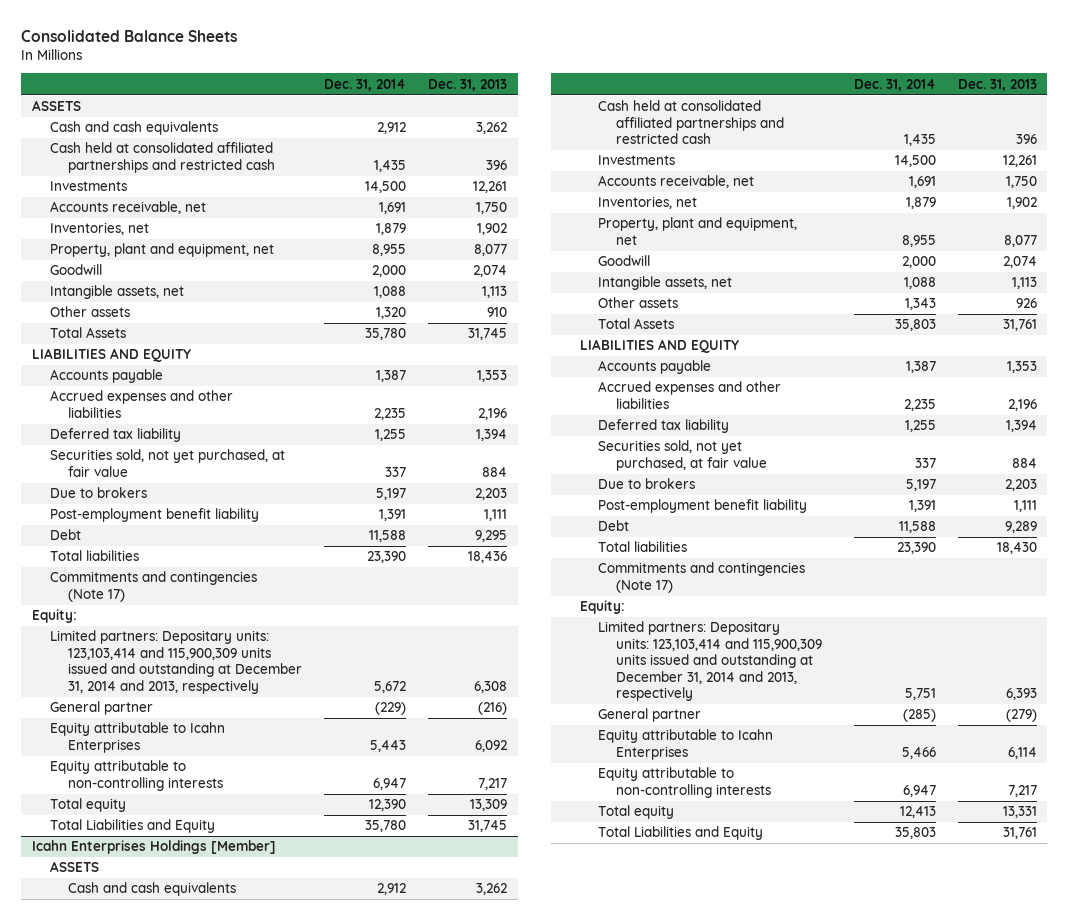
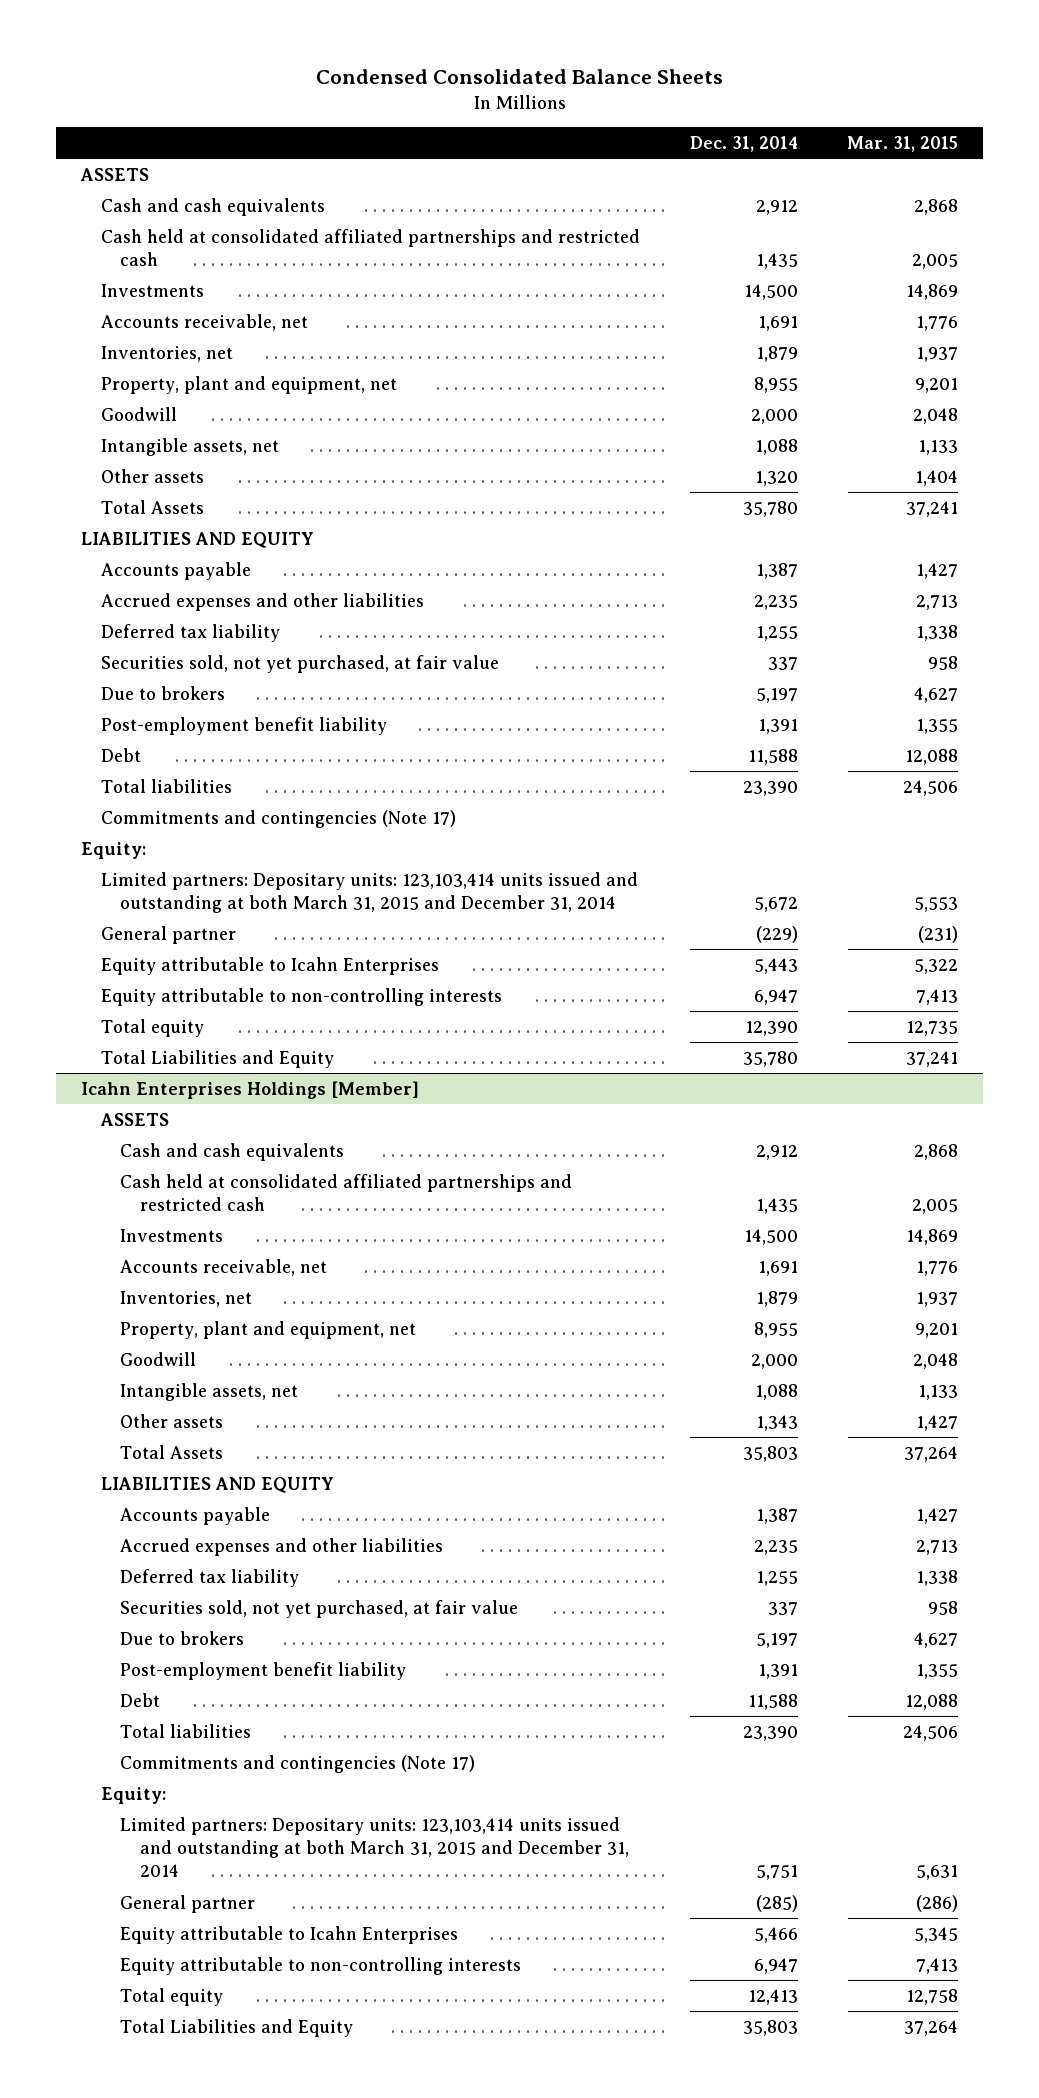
- Consolidated Balance Sheets
+ Condensed Consolidated Balance Sheets
- | Dec. 31, 2014 | Dec. 31, 2013
+ | Dec. 31, 2014 | Mar. 31, 2015
- Limited partners: Depositary units: 123,103,414 and 115,900,309 units issued and outstanding at December 31, 2014 and 2013, respectively | 5,672 | 6,308
+ Limited partners: Depositary units: 123,103,414 units issued and outstanding at both March 31, 2015 and December 31, 2014 | 5,672 | 5,553
@ Icahn Enterprises Holdings [Member]
- Limited partners: Depositary units: 123,103,414 and 115,900,309 units issued and outstanding at December 31, 2014 and 2013, respectively | 5,751 | 6,393
+ Limited partners: Depositary units: 123,103,414 units issued and outstanding at both March 31, 2015 and December 31, 2014 | 5,751 | 5,631

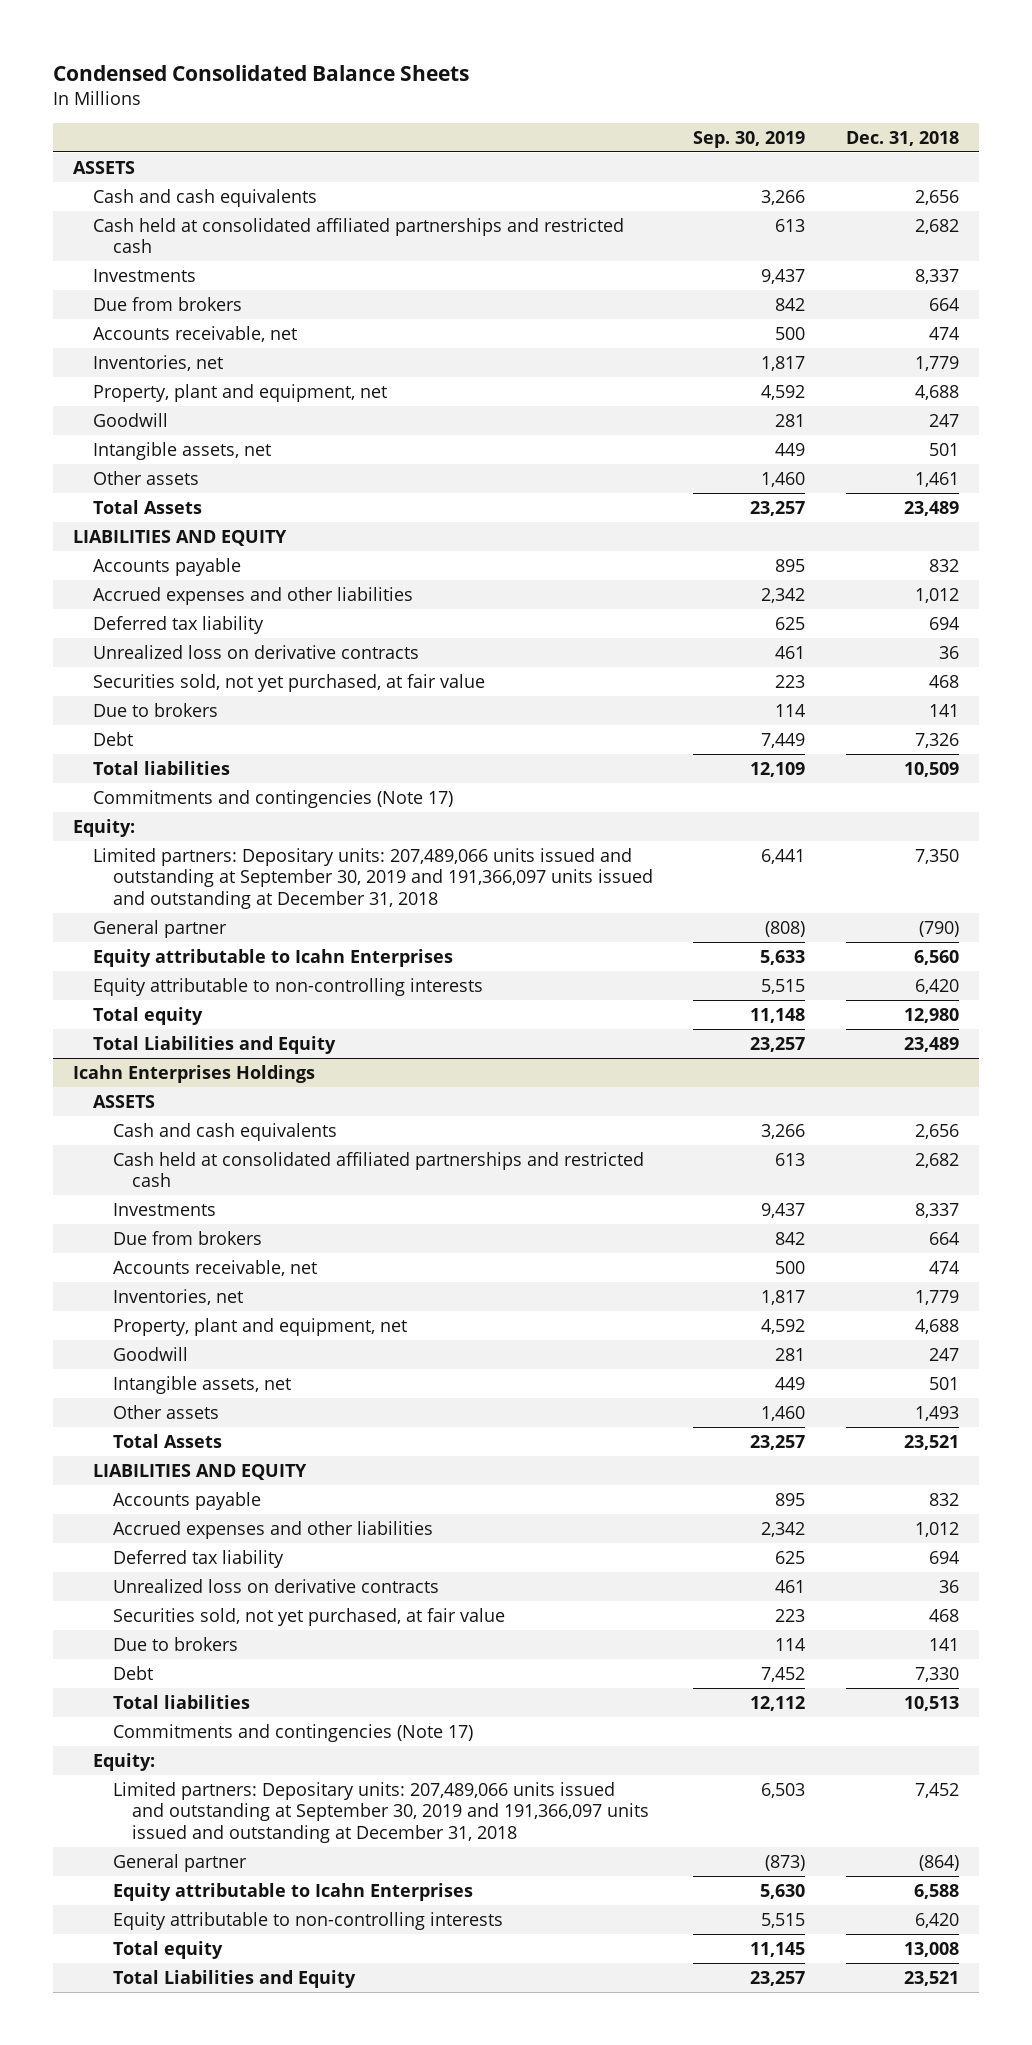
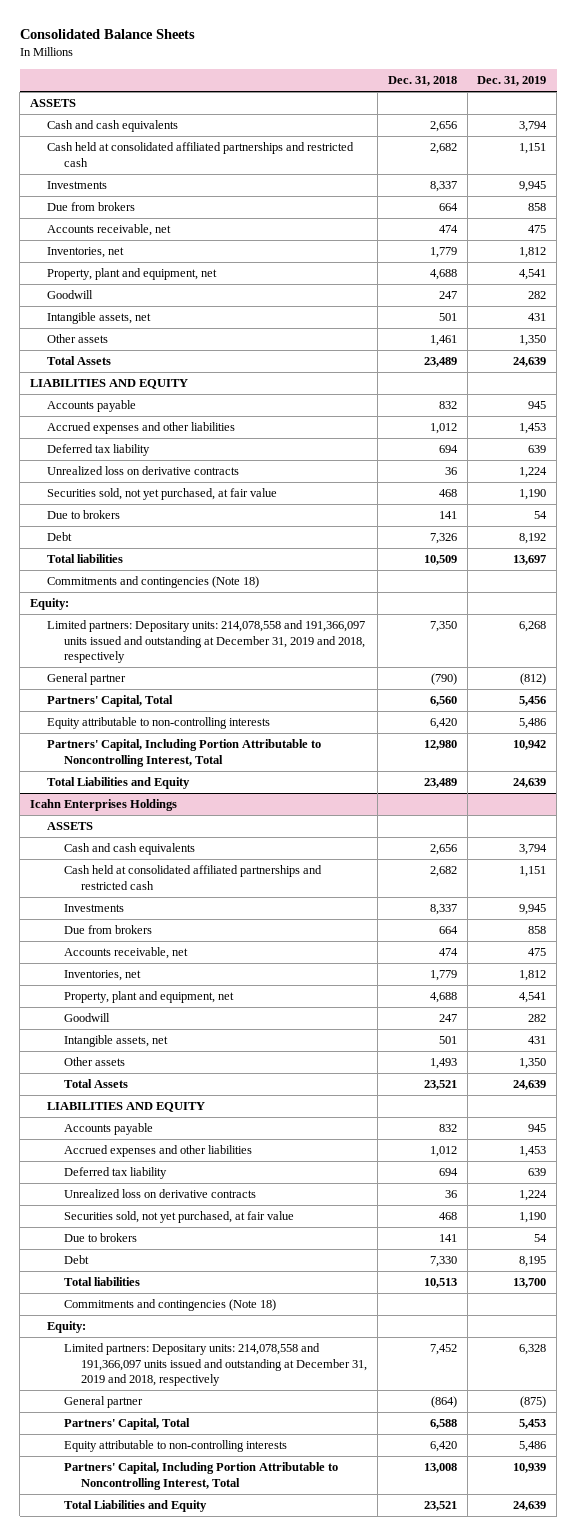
- Condensed Consolidated Balance Sheets
+ Consolidated Balance Sheets
- | Sep. 30, 2019 | Dec. 31, 2018
+ | Dec. 31, 2018 | Dec. 31, 2019
- Commitments and contingencies (Note 17)
+ Commitments and contingencies (Note 18)
- Limited partners: Depositary units: 207,489,066 units issued and outstanding at September 30, 2019 and 191,366,097 units issued and outstanding at December 31, 2018 | 6,441 | 7,350
+ Limited partners: Depositary units: 214,078,558 and 191,366,097 units issued and outstanding at December 31, 2019 and 2018, respectively | 7,350 | 6,268
- Equity attributable to Icahn Enterprises | 5,633 | 6,560
+ Partners' Capital, Total | 6,560 | 5,456
- Total equity | 11,148 | 12,980
+ Partners' Capital, Including Portion Attributable to Noncontrolling Interest, Total | 12,980 | 10,942
@ Icahn Enterprises Holdings
- Commitments and contingencies (Note 17)
+ Commitments and contingencies (Note 18)
- Limited partners: Depositary units: 207,489,066 units issued and outstanding at September 30, 2019 and 191,366,097 units issued and outstanding at December 31, 2018 | 6,503 | 7,452
+ Limited partners: Depositary units: 214,078,558 and 191,366,097 units issued and outstanding at December 31, 2019 and 2018, respectively | 7,452 | 6,328
- Equity attributable to Icahn Enterprises | 5,630 | 6,588
+ Partners' Capital, Total | 6,588 | 5,453
- Total equity | 11,145 | 13,008
+ Partners' Capital, Including Portion Attributable to Noncontrolling Interest, Total | 13,008 | 10,939

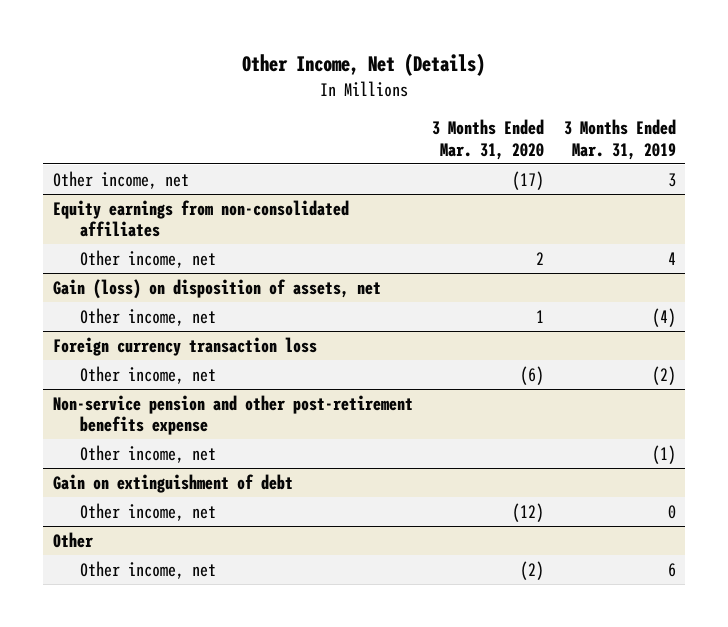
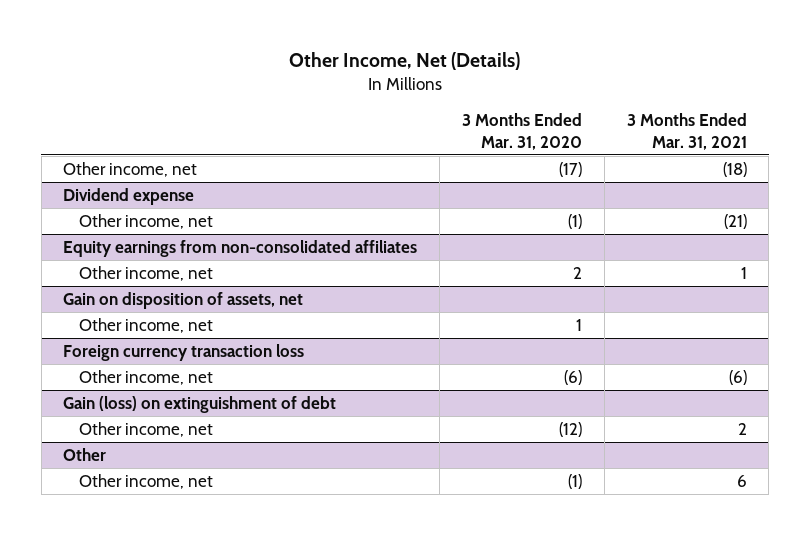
- | 3 Months Ended Mar. 31, 2020 | 3 Months Ended Mar. 31, 2019
+ | 3 Months Ended Mar. 31, 2020 | 3 Months Ended Mar. 31, 2021
+ Dividend expense
+ Other income, net | (1) | (21)
- Gain (loss) on disposition of assets, net
+ Gain on disposition of assets, net
- Non-service pension and other post-retirement benefits expense
- Other income, net | | (1)
- Gain on extinguishment of debt
+ Gain (loss) on extinguishment of debt
@ Other
- Other income, net | (2) | 6
+ Other income, net | (1) | 6

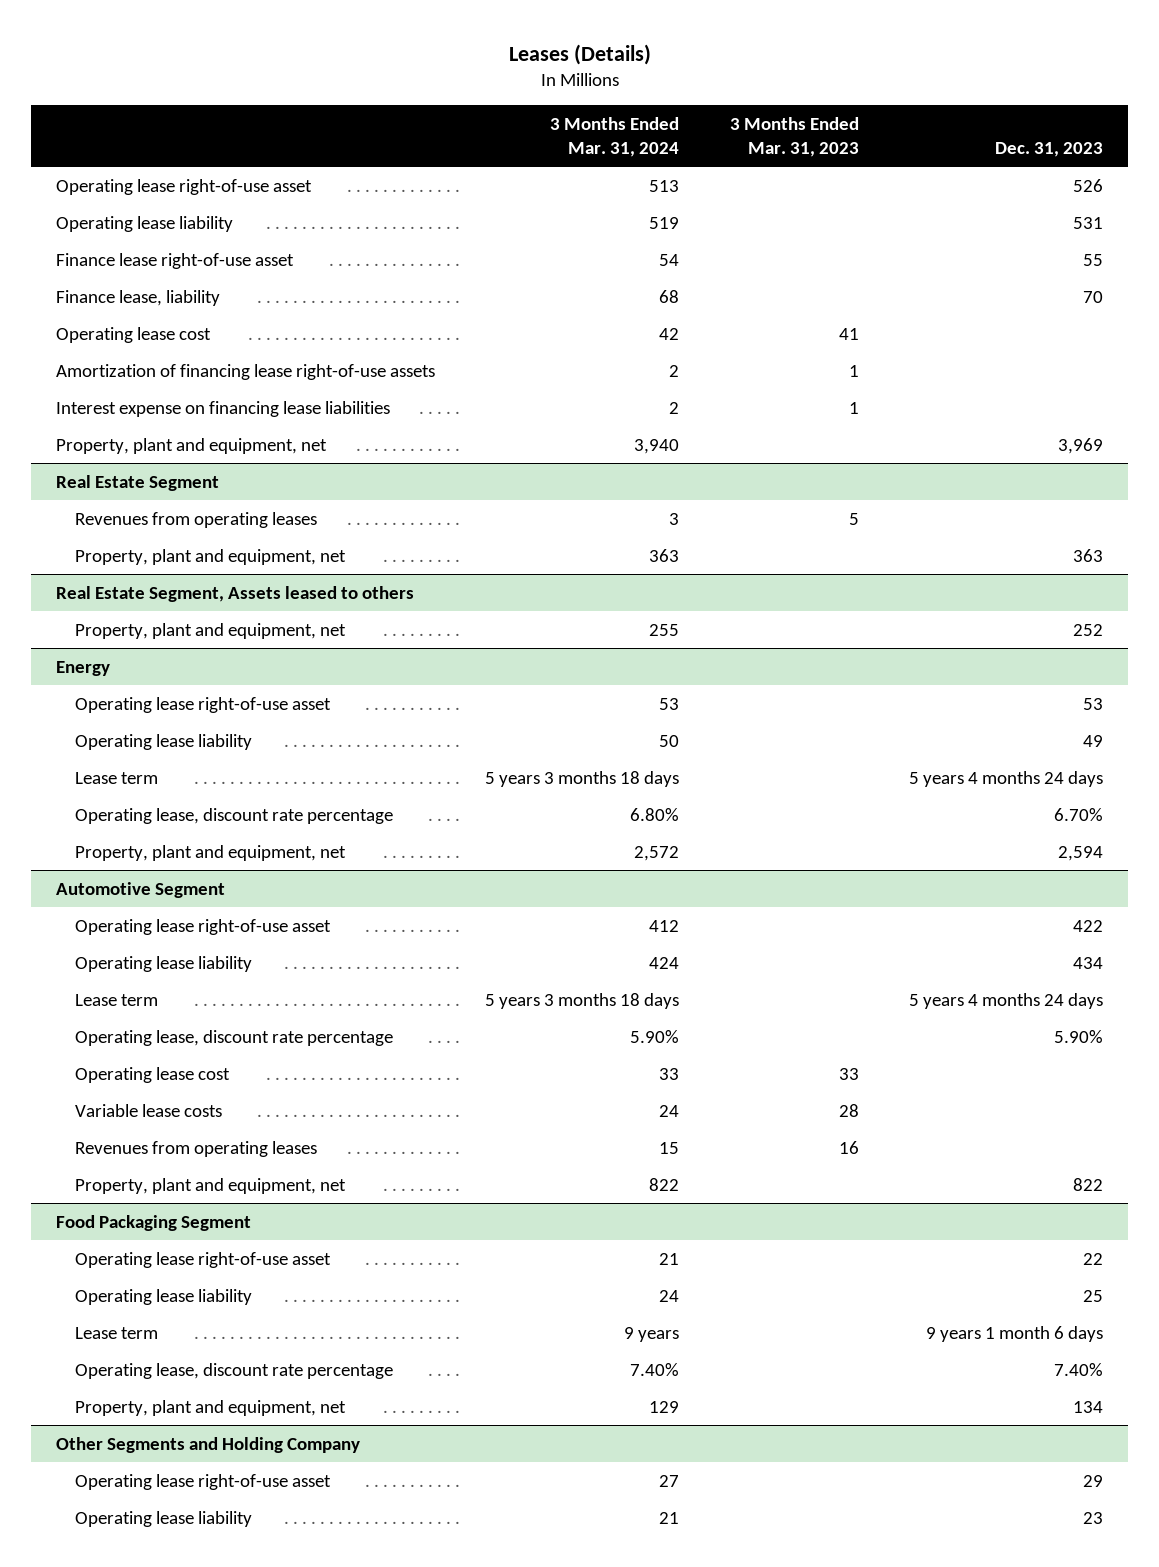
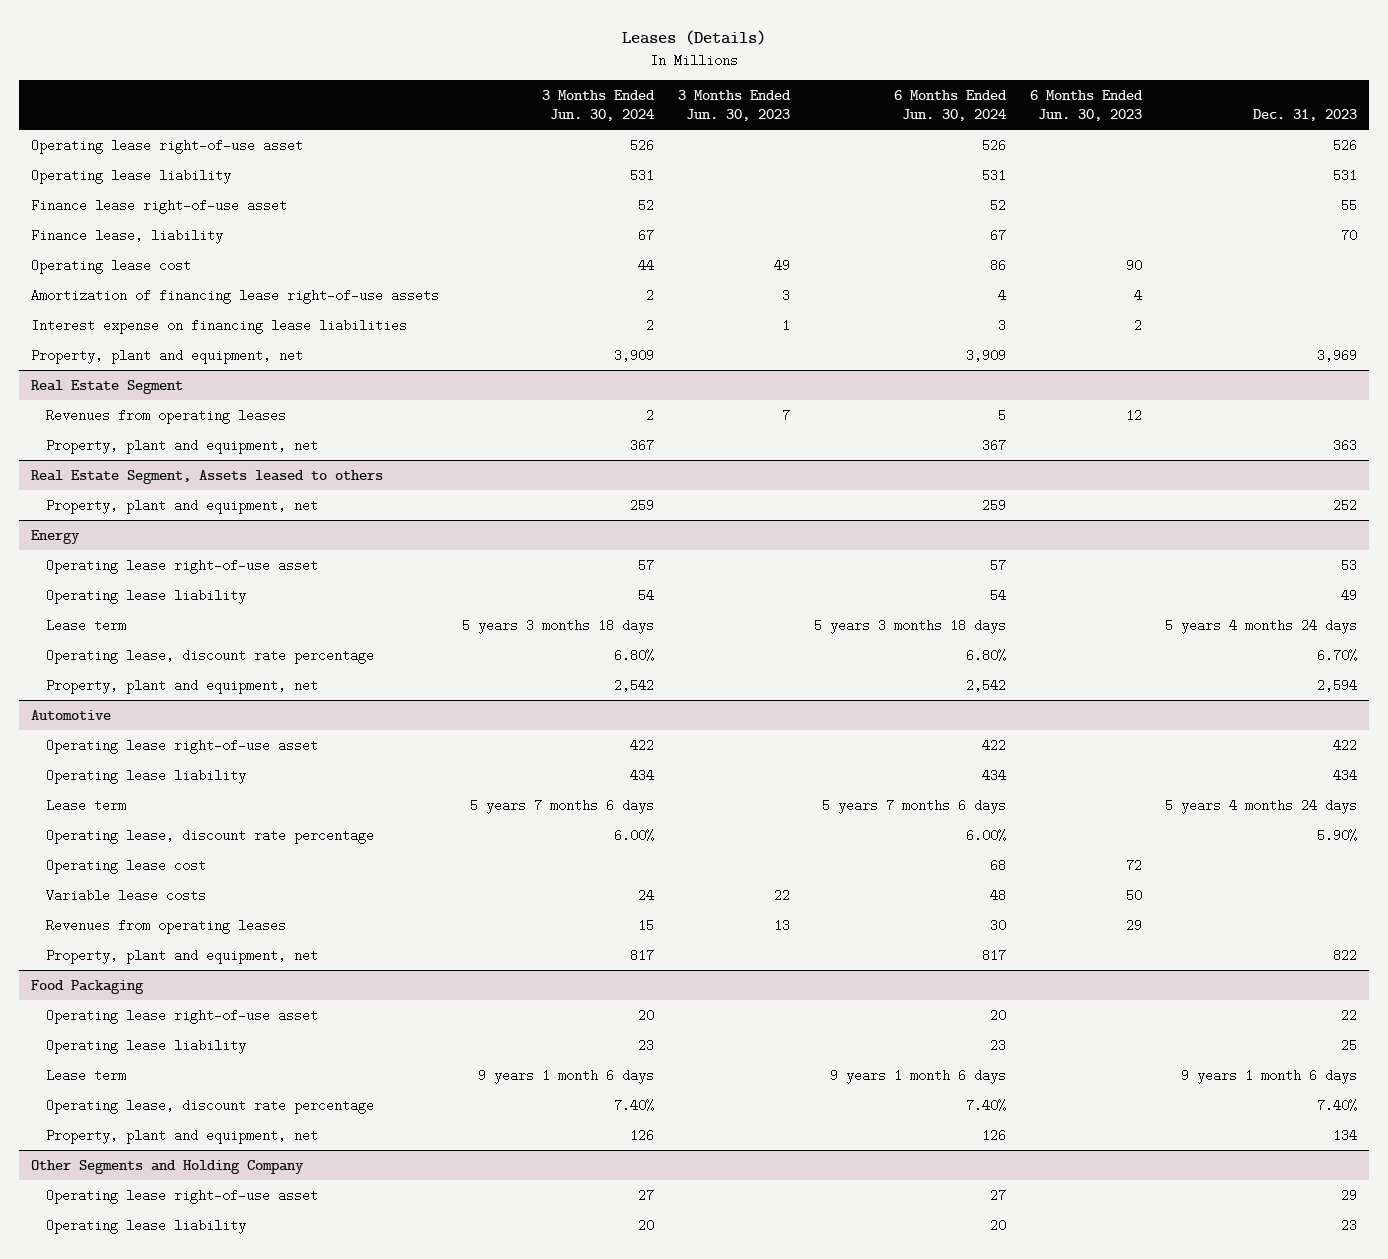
- | 3 Months Ended Mar. 31, 2024 | 3 Months Ended Mar. 31, 2023 | Dec. 31, 2023
+ | 3 Months Ended Jun. 30, 2024 | 3 Months Ended Jun. 30, 2023 | 6 Months Ended Jun. 30, 2024 | 6 Months Ended Jun. 30, 2023 | Dec. 31, 2023
- Automotive Segment
+ Automotive
- Food Packaging Segment
+ Food Packaging

